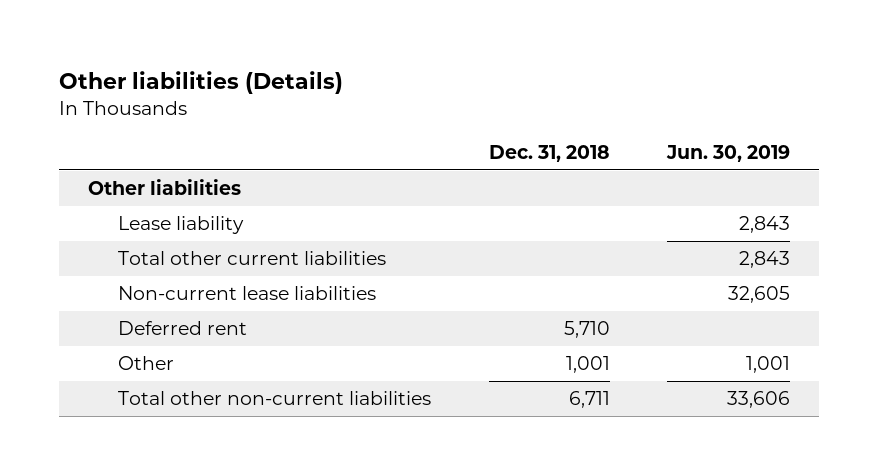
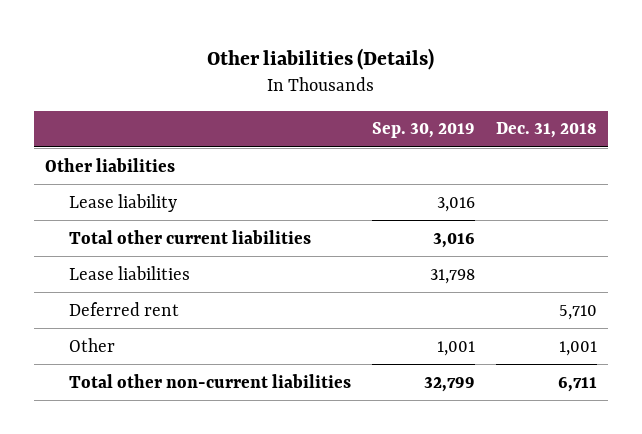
- | Dec. 31, 2018 | Jun. 30, 2019
+ | Sep. 30, 2019 | Dec. 31, 2018
- Non-current lease liabilities | | 32,605
+ Lease liabilities | 31,798 |

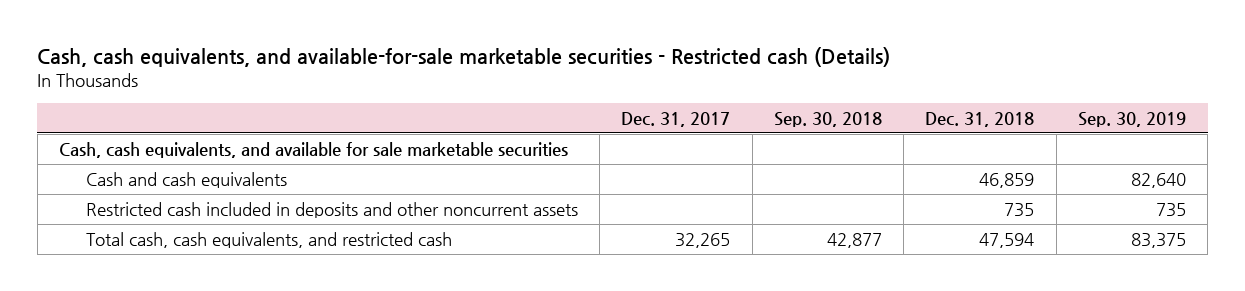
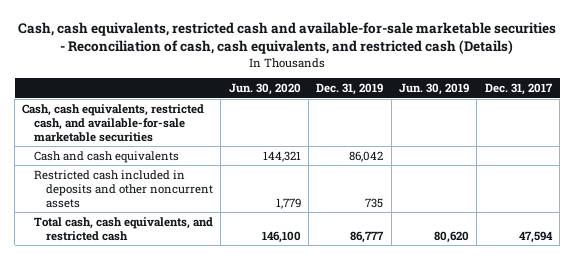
- Cash, cash equivalents, and available-for-sale marketable securities - Restricted cash (Details)
+ Cash, cash equivalents, restricted cash and available-for-sale marketable securities - Reconciliation of cash, cash equivalents, and restricted cash (Details)
- | Dec. 31, 2017 | Sep. 30, 2018 | Dec. 31, 2018 | Sep. 30, 2019
+ | Jun. 30, 2020 | Dec. 31, 2019 | Jun. 30, 2019 | Dec. 31, 2017
- Cash, cash equivalents, and available for sale marketable securities
+ Cash, cash equivalents, restricted cash, and available-for-sale marketable securities
- Total cash, cash equivalents, and restricted cash | 32,265 | 42,877 | 47,594 | 83,375
+ Total cash, cash equivalents, and restricted cash | 146,100 | 86,777 | 80,620 | 47,594

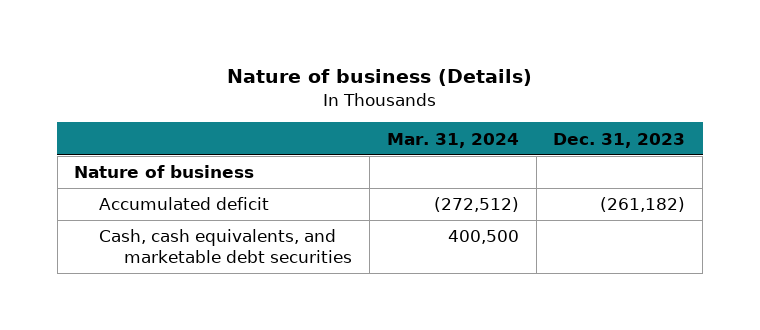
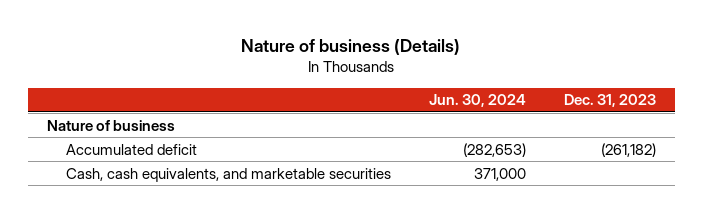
- | Mar. 31, 2024 | Dec. 31, 2023
+ | Jun. 30, 2024 | Dec. 31, 2023
- Cash, cash equivalents, and marketable debt securities | 400,500 |
+ Cash, cash equivalents, and marketable securities | 371,000 |

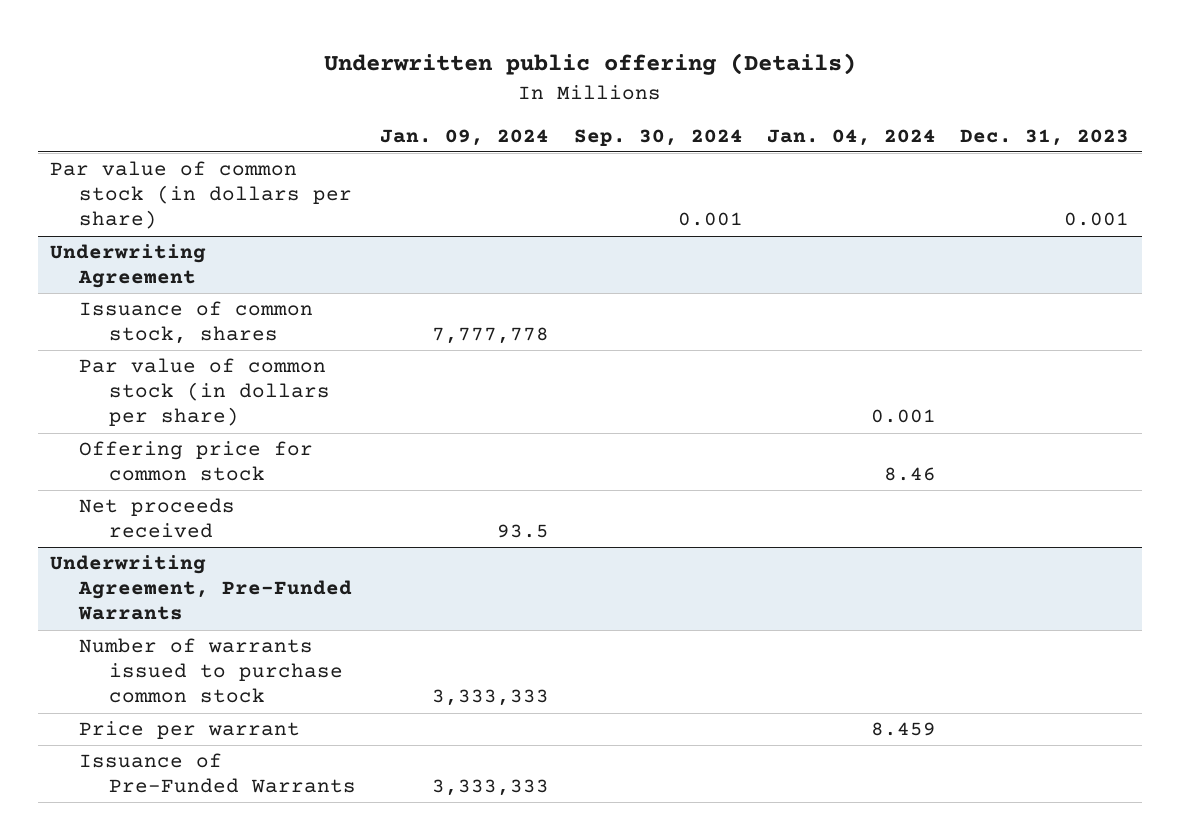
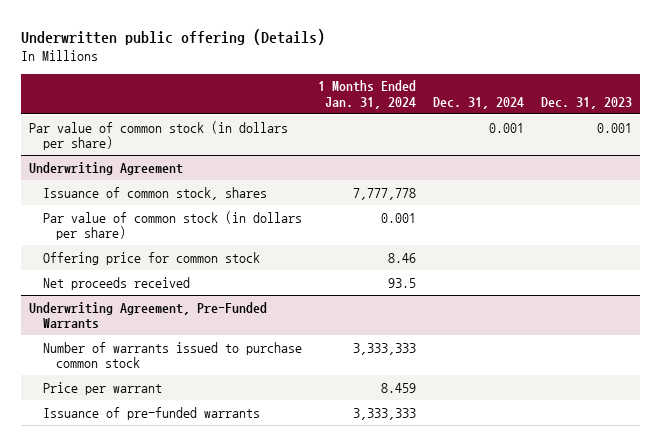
- | Jan. 09, 2024 | Sep. 30, 2024 | Jan. 04, 2024 | Dec. 31, 2023
+ | 1 Months Ended Jan. 31, 2024 | Dec. 31, 2024 | Dec. 31, 2023
@ Underwriting Agreement, Pre-Funded Warrants
- Issuance of Pre-Funded Warrants | 3,333,333 | | |
+ Issuance of pre-funded warrants | 3,333,333 | |

